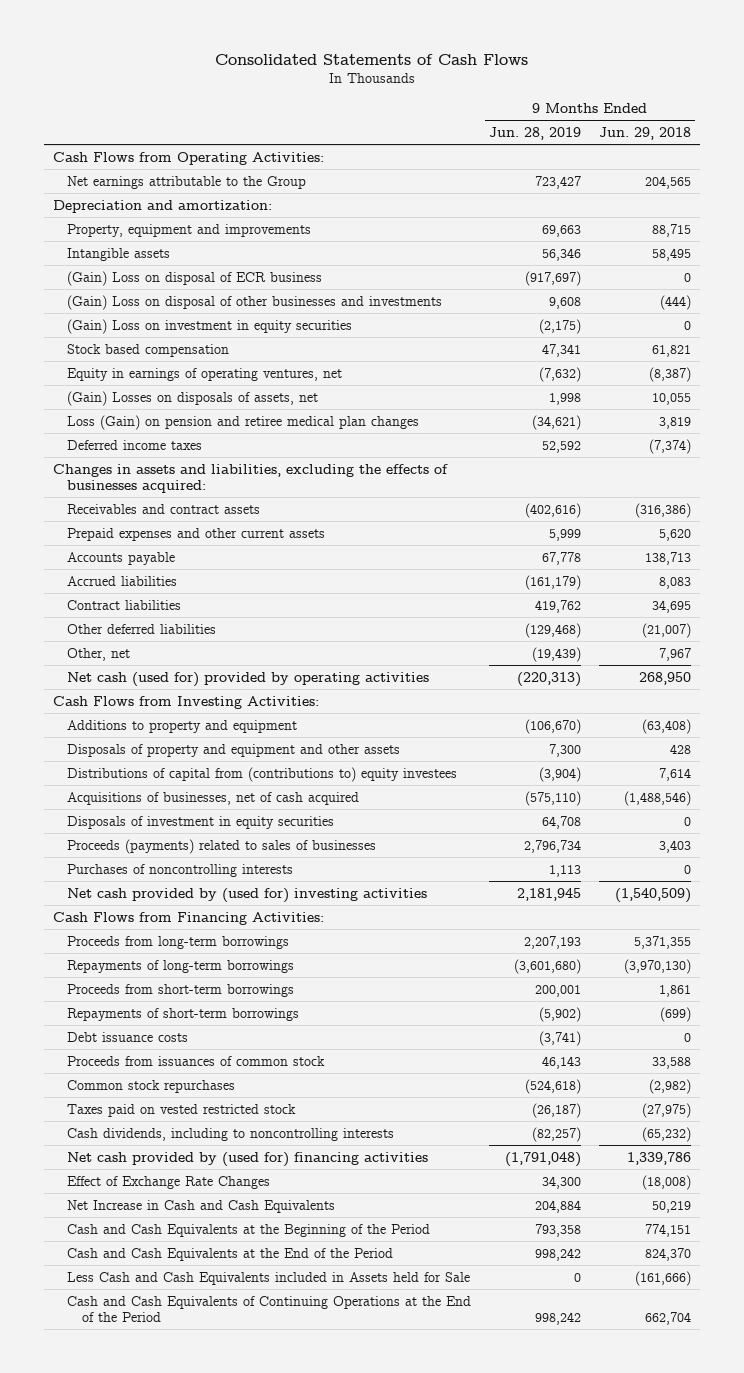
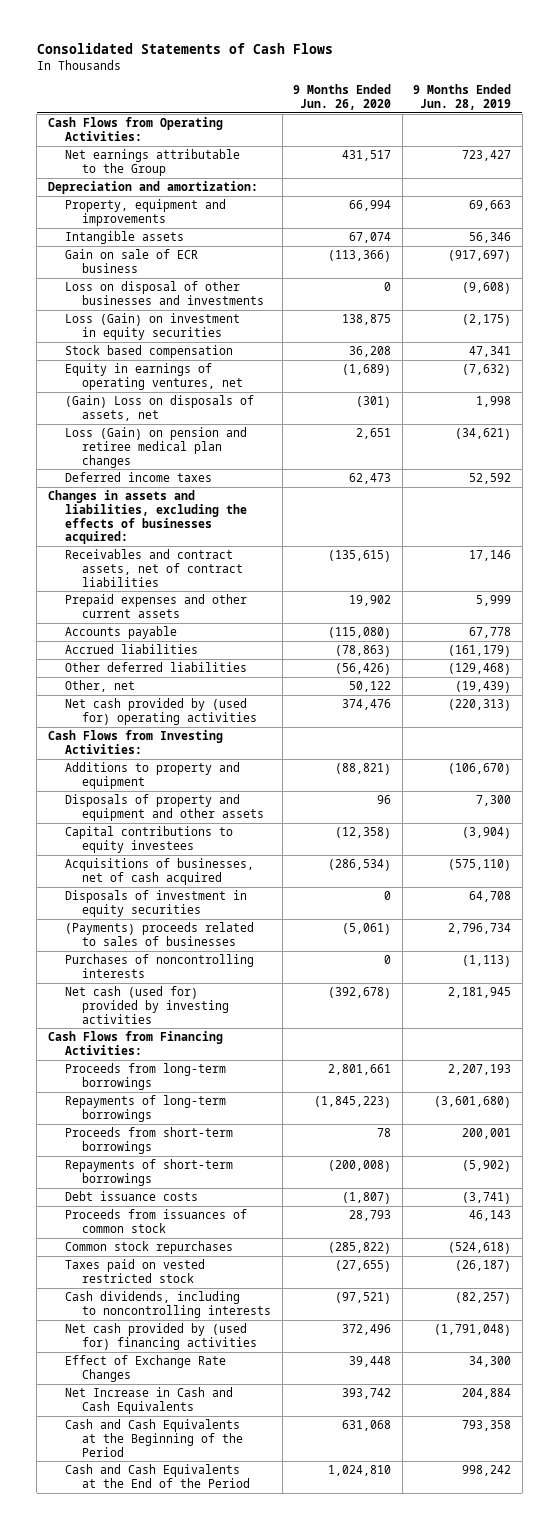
- | 9 Months Ended Jun. 28, 2019 | 9 Months Ended Jun. 29, 2018
+ | 9 Months Ended Jun. 26, 2020 | 9 Months Ended Jun. 28, 2019
- (Gain) Loss on disposal of ECR business | (917,697) | 0
- (Gain) Loss on disposal of other businesses and investments | 9,608 | (444)
- (Gain) Loss on investment in equity securities | (2,175) | 0
+ Gain on sale of ECR business | (113,366) | (917,697)
+ Loss on disposal of other businesses and investments | 0 | (9,608)
+ Loss (Gain) on investment in equity securities | 138,875 | (2,175)
- (Gain) Losses on disposals of assets, net | 1,998 | 10,055
+ (Gain) Loss on disposals of assets, net | (301) | 1,998
- Receivables and contract assets | (402,616) | (316,386)
+ Receivables and contract assets, net of contract liabilities | (135,615) | 17,146
- Contract liabilities | 419,762 | 34,695
- Net cash (used for) provided by operating activities | (220,313) | 268,950
+ Net cash provided by (used for) operating activities | 374,476 | (220,313)
- Distributions of capital from (contributions to) equity investees | (3,904) | 7,614
+ Capital contributions to equity investees | (12,358) | (3,904)
- Proceeds (payments) related to sales of businesses | 2,796,734 | 3,403
- Purchases of noncontrolling interests | 1,113 | 0
- Net cash provided by (used for) investing activities | 2,181,945 | (1,540,509)
+ (Payments) proceeds related to sales of businesses | (5,061) | 2,796,734
+ Purchases of noncontrolling interests | 0 | (1,113)
+ Net cash (used for) provided by investing activities | (392,678) | 2,181,945
- Less Cash and Cash Equivalents included in Assets held for Sale | 0 | (161,666)
- Cash and Cash Equivalents of Continuing Operations at the End of the Period | 998,242 | 662,704

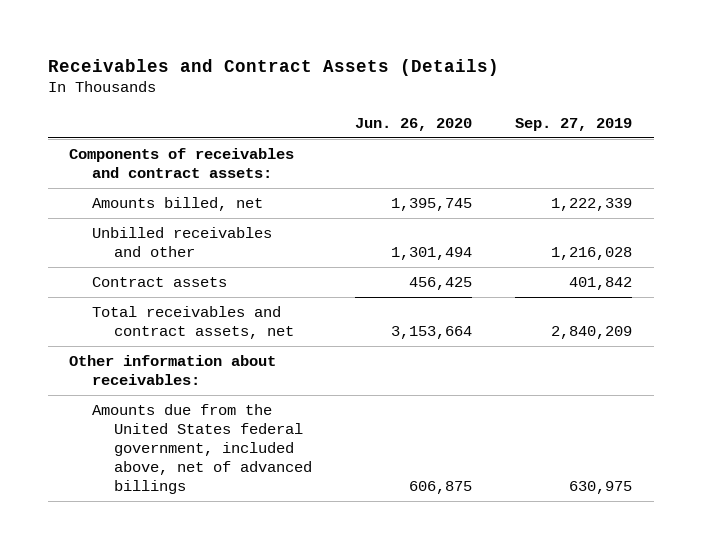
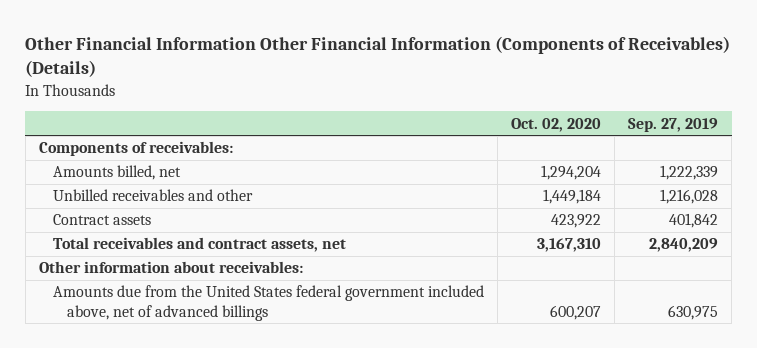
- Receivables and Contract Assets (Details)
+ Other Financial Information Other Financial Information (Components of Receivables) (Details)
- | Jun. 26, 2020 | Sep. 27, 2019
+ | Oct. 02, 2020 | Sep. 27, 2019
- Components of receivables and contract assets:
+ Components of receivables:
- Amounts due from the United States federal government, included above, net of advanced billings | 606,875 | 630,975
+ Amounts due from the United States federal government included above, net of advanced billings | 600,207 | 630,975

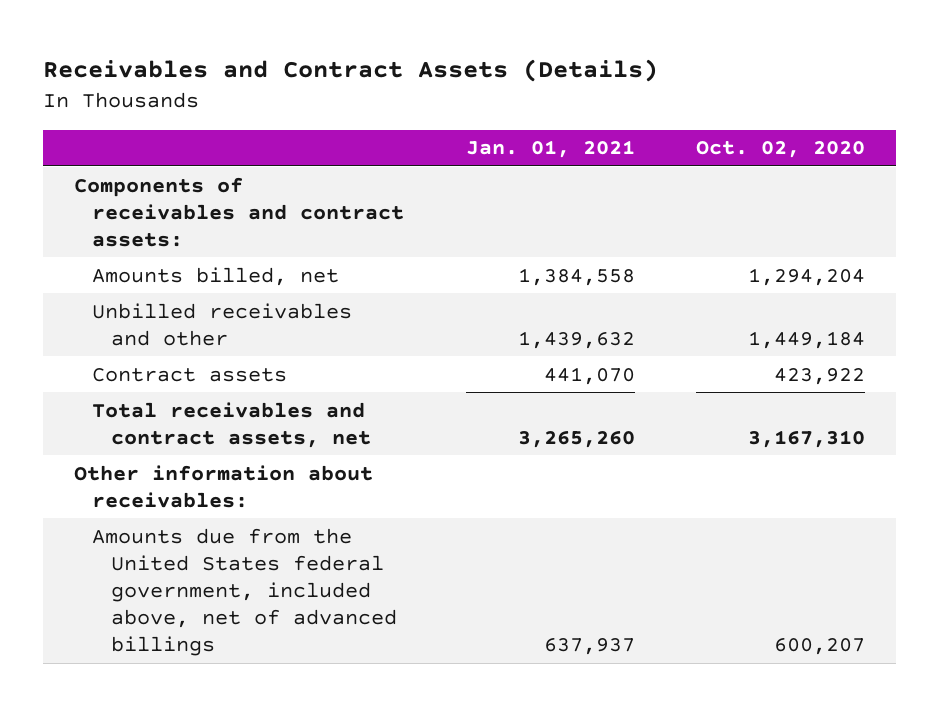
- Other Financial Information Other Financial Information (Components of Receivables) (Details)
+ Receivables and Contract Assets (Details)
- | Oct. 02, 2020 | Sep. 27, 2019
+ | Jan. 01, 2021 | Oct. 02, 2020
- Components of receivables:
+ Components of receivables and contract assets:
- Amounts due from the United States federal government included above, net of advanced billings | 600,207 | 630,975
+ Amounts due from the United States federal government, included above, net of advanced billings | 637,937 | 600,207

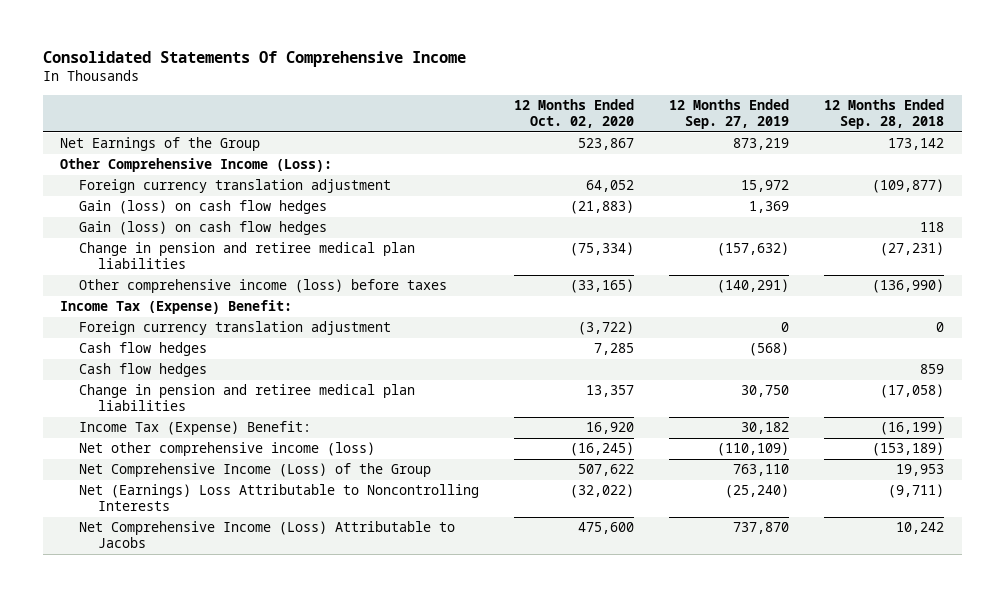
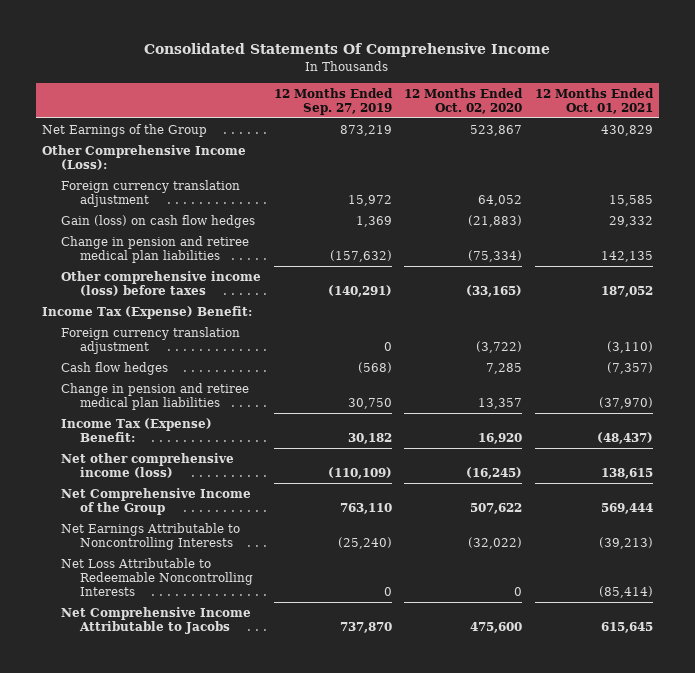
- | 12 Months Ended Oct. 02, 2020 | 12 Months Ended Sep. 27, 2019 | 12 Months Ended Sep. 28, 2018
+ | 12 Months Ended Sep. 27, 2019 | 12 Months Ended Oct. 02, 2020 | 12 Months Ended Oct. 01, 2021
- Gain (loss) on cash flow hedges | | | 118
- Cash flow hedges | | | 859
- Net Comprehensive Income (Loss) of the Group | 507,622 | 763,110 | 19,953
- Net (Earnings) Loss Attributable to Noncontrolling Interests | (32,022) | (25,240) | (9,711)
- Net Comprehensive Income (Loss) Attributable to Jacobs | 475,600 | 737,870 | 10,242
+ Net Comprehensive Income of the Group | 763,110 | 507,622 | 569,444
+ Net Earnings Attributable to Noncontrolling Interests | (25,240) | (32,022) | (39,213)
+ Net Loss Attributable to Redeemable Noncontrolling Interests | 0 | 0 | (85,414)
+ Net Comprehensive Income Attributable to Jacobs | 737,870 | 475,600 | 615,645

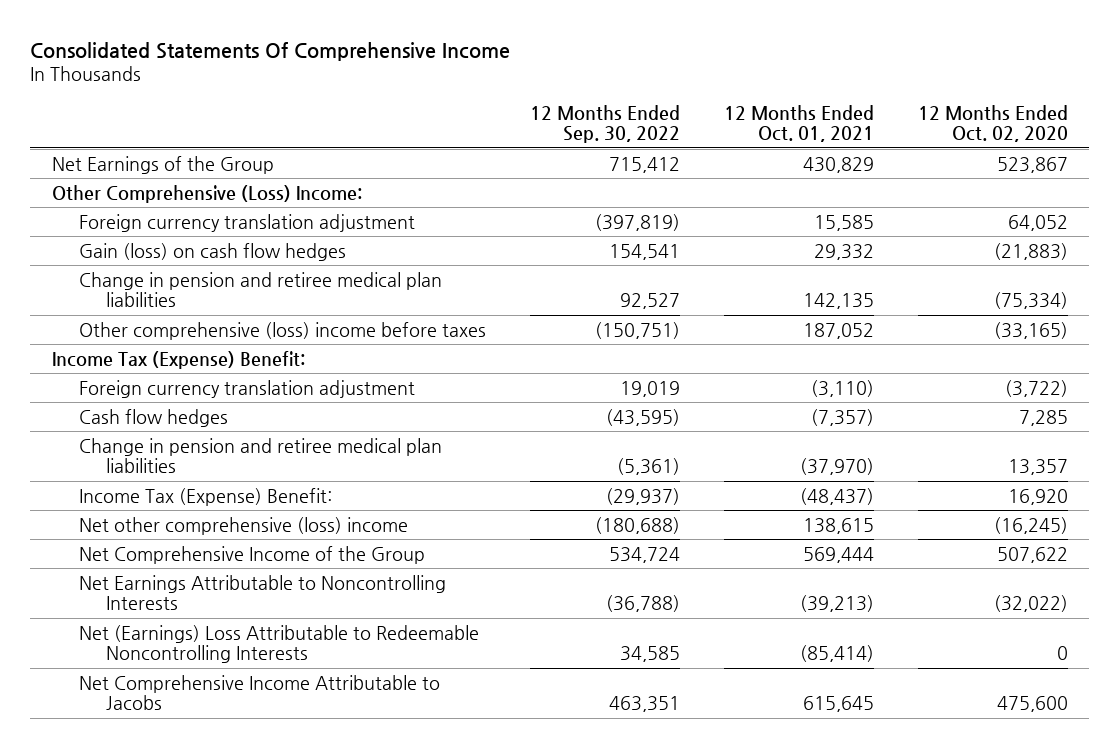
- | 12 Months Ended Sep. 27, 2019 | 12 Months Ended Oct. 02, 2020 | 12 Months Ended Oct. 01, 2021
+ | 12 Months Ended Sep. 30, 2022 | 12 Months Ended Oct. 01, 2021 | 12 Months Ended Oct. 02, 2020
- Other Comprehensive Income (Loss):
+ Other Comprehensive (Loss) Income:
- Other comprehensive income (loss) before taxes | (140,291) | (33,165) | 187,052
+ Other comprehensive (loss) income before taxes | (150,751) | 187,052 | (33,165)
- Net other comprehensive income (loss) | (110,109) | (16,245) | 138,615
+ Net other comprehensive (loss) income | (180,688) | 138,615 | (16,245)
- Net Loss Attributable to Redeemable Noncontrolling Interests | 0 | 0 | (85,414)
+ Net (Earnings) Loss Attributable to Redeemable Noncontrolling Interests | 34,585 | (85,414) | 0

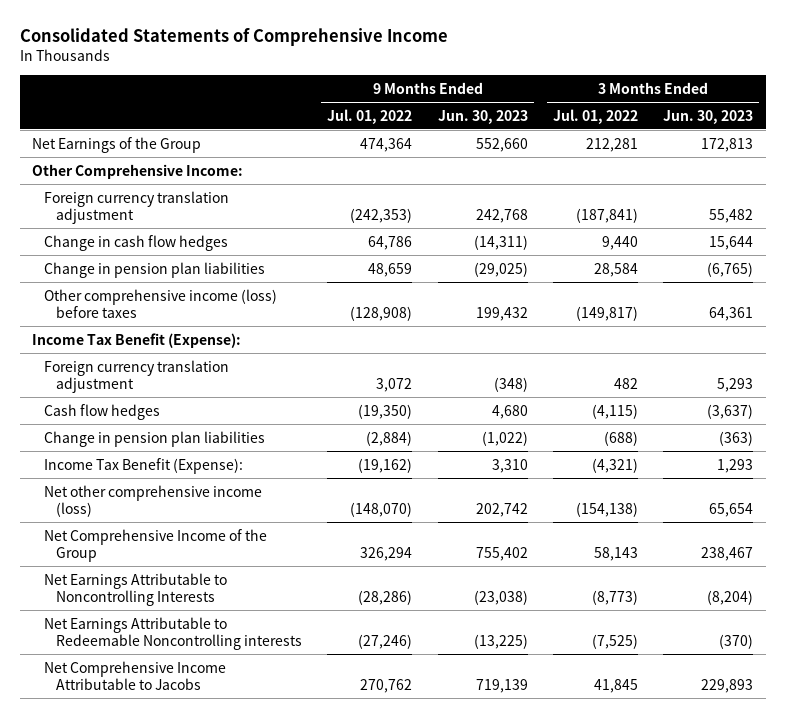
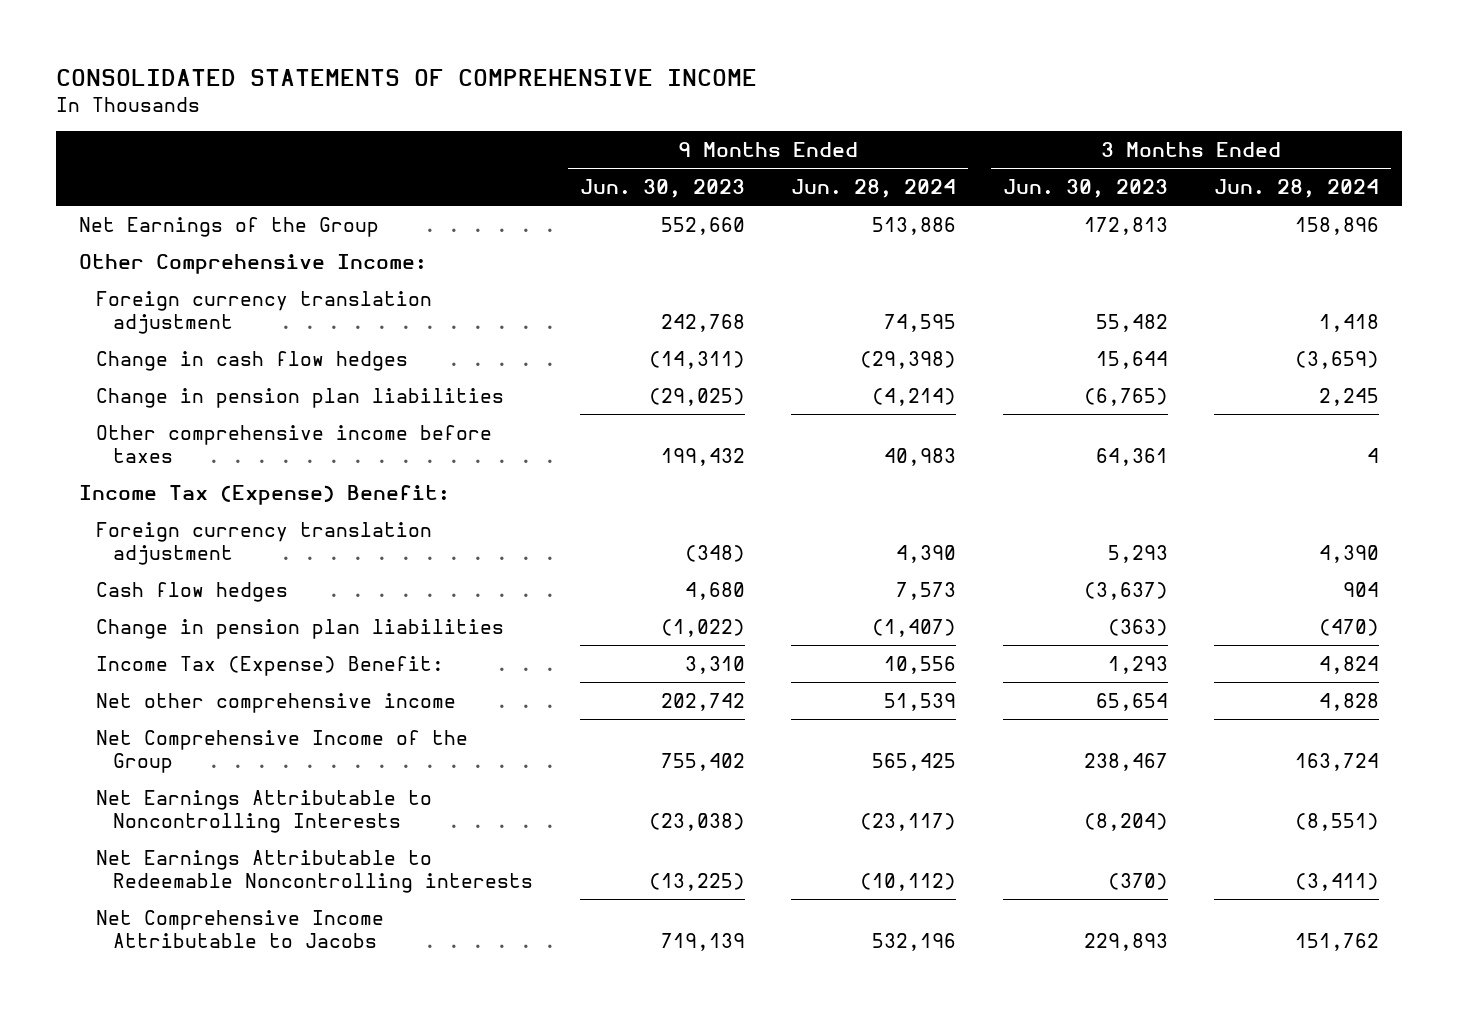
- Consolidated Statements of Comprehensive Income
+ CONSOLIDATED STATEMENTS OF COMPREHENSIVE INCOME
- | 9 Months Ended Jul. 01, 2022 | 9 Months Ended Jun. 30, 2023 | 3 Months Ended Jul. 01, 2022 | 3 Months Ended Jun. 30, 2023
+ | 9 Months Ended Jun. 30, 2023 | 9 Months Ended Jun. 28, 2024 | 3 Months Ended Jun. 30, 2023 | 3 Months Ended Jun. 28, 2024
- Other comprehensive income (loss) before taxes | (128,908) | 199,432 | (149,817) | 64,361
- Income Tax Benefit (Expense):
+ Other comprehensive income before taxes | 199,432 | 40,983 | 64,361 | 4
+ Income Tax (Expense) Benefit:
- Income Tax Benefit (Expense): | (19,162) | 3,310 | (4,321) | 1,293
- Net other comprehensive income (loss) | (148,070) | 202,742 | (154,138) | 65,654
+ Income Tax (Expense) Benefit: | 3,310 | 10,556 | 1,293 | 4,824
+ Net other comprehensive income | 202,742 | 51,539 | 65,654 | 4,828

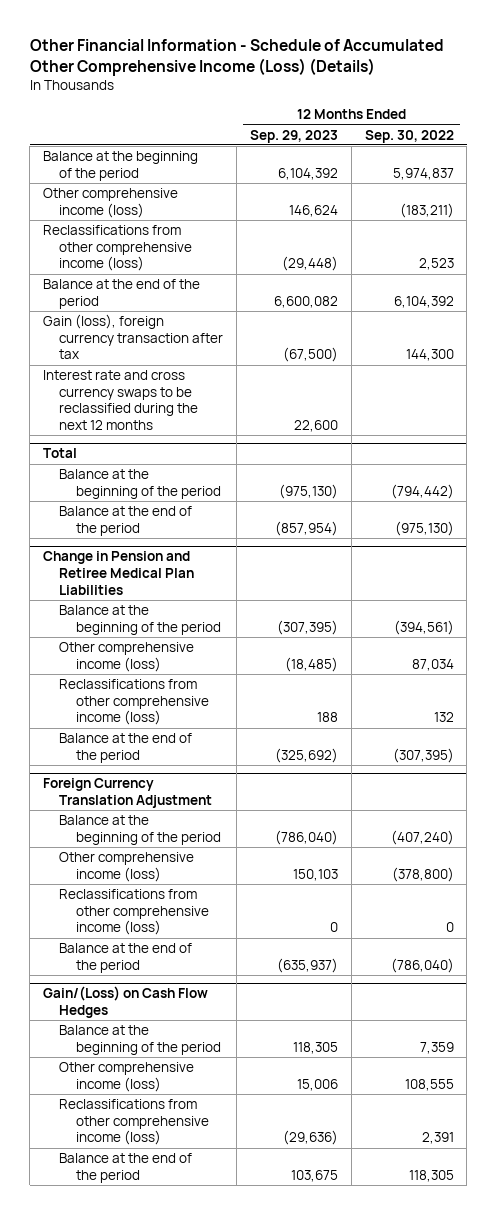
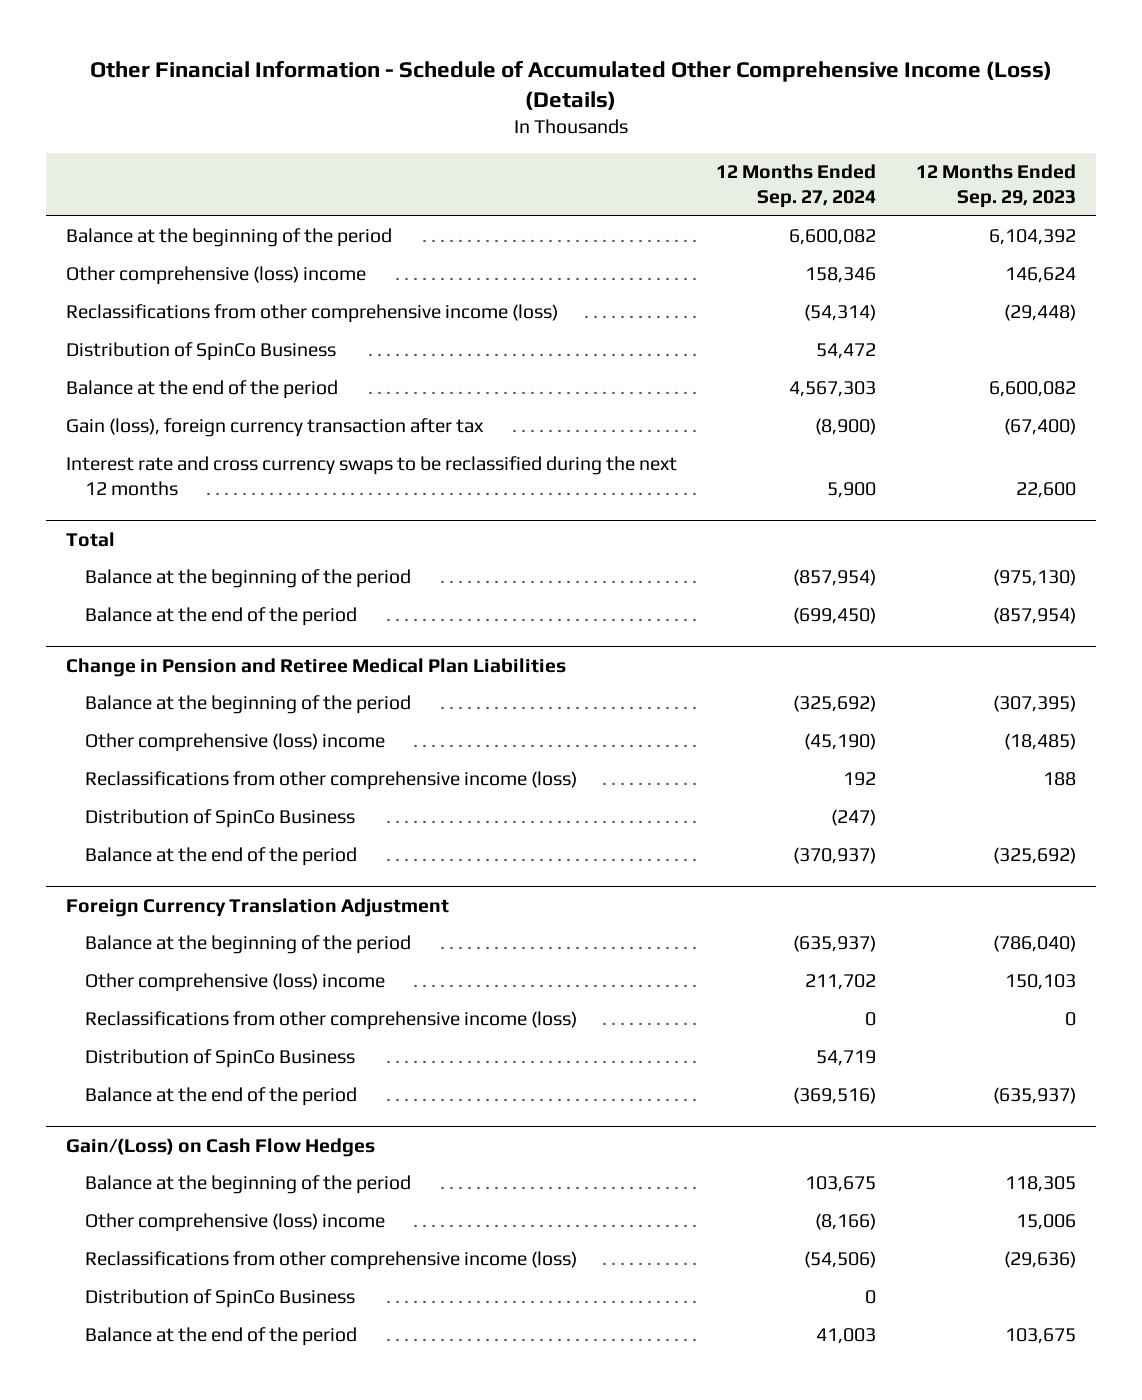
- | 12 Months Ended Sep. 29, 2023 | 12 Months Ended Sep. 30, 2022
+ | 12 Months Ended Sep. 27, 2024 | 12 Months Ended Sep. 29, 2023
- Other comprehensive income (loss) | 146,624 | (183,211)
+ Other comprehensive (loss) income | 158,346 | 146,624
+ Distribution of SpinCo Business | 54,472 |
- Gain (loss), foreign currency transaction after tax | (67,500) | 144,300
+ Gain (loss), foreign currency transaction after tax | (8,900) | (67,400)
@ Change in Pension and Retiree Medical Plan Liabilities
- Other comprehensive income (loss) | (18,485) | 87,034
+ Other comprehensive (loss) income | (45,190) | (18,485)
+ Distribution of SpinCo Business | (247) |
@ Foreign Currency Translation Adjustment
- Other comprehensive income (loss) | 150,103 | (378,800)
+ Other comprehensive (loss) income | 211,702 | 150,103
+ Distribution of SpinCo Business | 54,719 |
@ Gain/(Loss) on Cash Flow Hedges
- Other comprehensive income (loss) | 15,006 | 108,555
+ Other comprehensive (loss) income | (8,166) | 15,006
+ Distribution of SpinCo Business | 0 |

